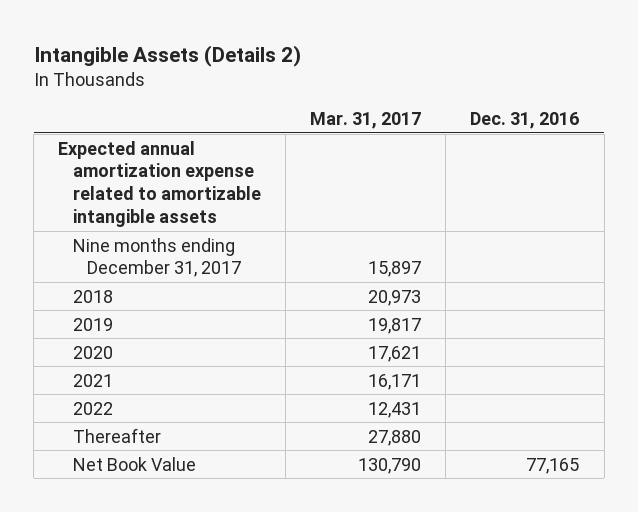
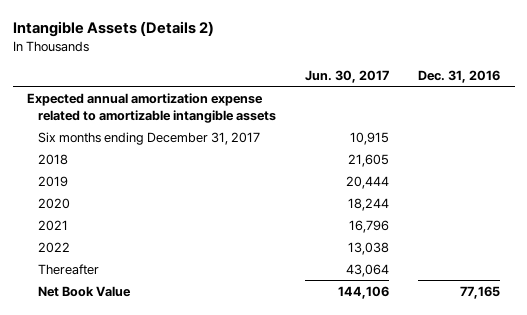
- | Mar. 31, 2017 | Dec. 31, 2016
+ | Jun. 30, 2017 | Dec. 31, 2016
- Nine months ending December 31, 2017 | 15,897 |
+ Six months ending December 31, 2017 | 10,915 |

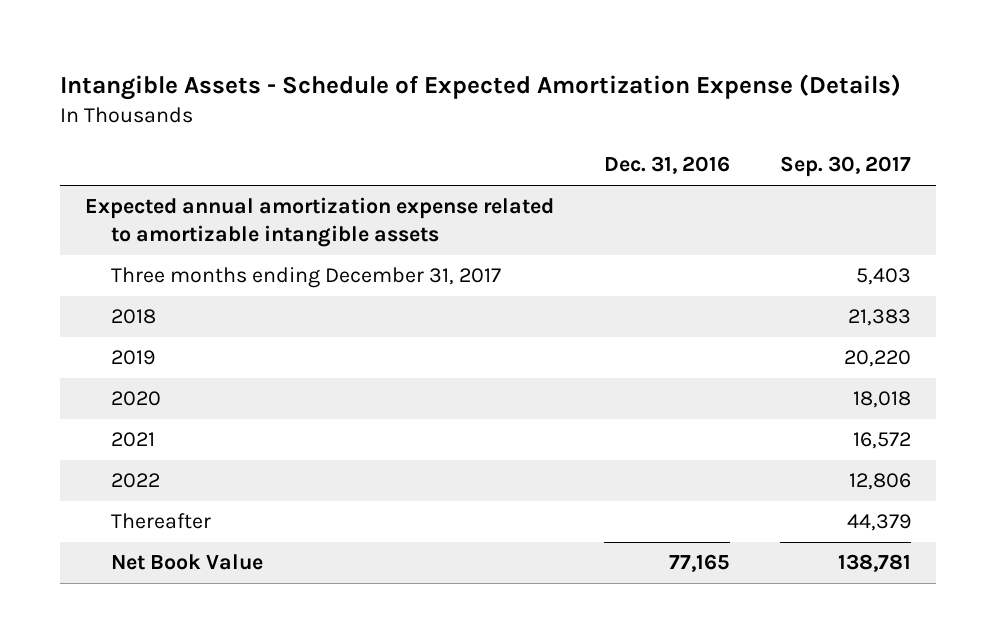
- Intangible Assets (Details 2)
+ Intangible Assets - Schedule of Expected Amortization Expense (Details)
- | Jun. 30, 2017 | Dec. 31, 2016
+ | Dec. 31, 2016 | Sep. 30, 2017
- Six months ending December 31, 2017 | 10,915 |
+ Three months ending December 31, 2017 | | 5,403

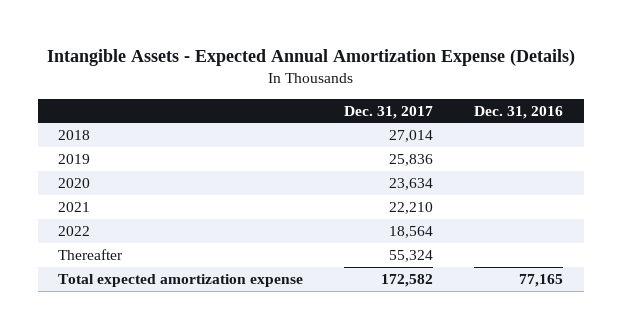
- Intangible Assets - Schedule of Expected Amortization Expense (Details)
+ Intangible Assets - Expected Annual Amortization Expense (Details)
- | Dec. 31, 2016 | Sep. 30, 2017
+ | Dec. 31, 2017 | Dec. 31, 2016
- Expected annual amortization expense related to amortizable intangible assets
- Three months ending December 31, 2017 | | 5,403
- Net Book Value | 77,165 | 138,781
+ Total expected amortization expense | 172,582 | 77,165

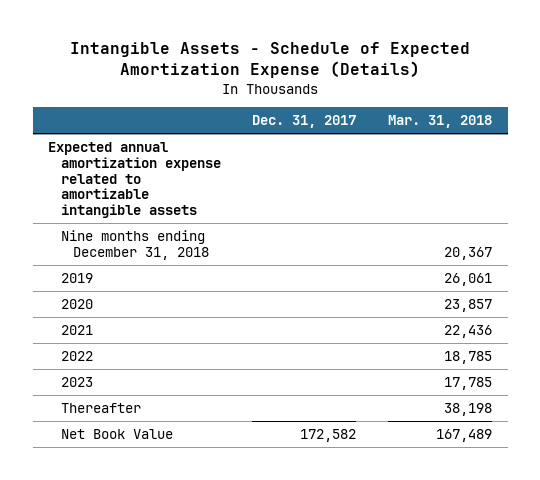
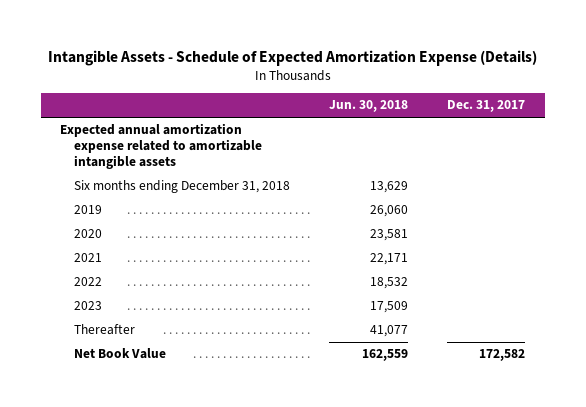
- | Dec. 31, 2017 | Mar. 31, 2018
+ | Jun. 30, 2018 | Dec. 31, 2017
- Nine months ending December 31, 2018 | | 20,367
+ Six months ending December 31, 2018 | 13,629 |

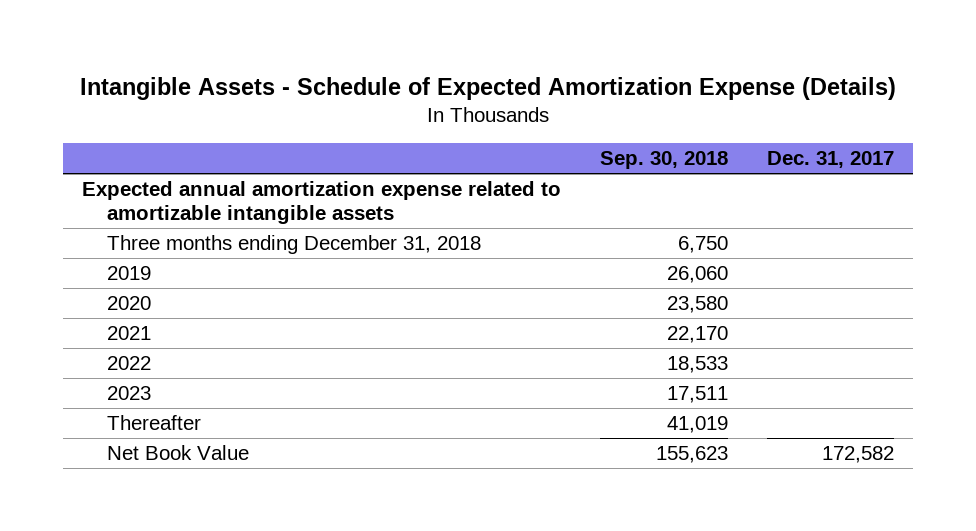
- | Jun. 30, 2018 | Dec. 31, 2017
+ | Sep. 30, 2018 | Dec. 31, 2017
- Six months ending December 31, 2018 | 13,629 |
+ Three months ending December 31, 2018 | 6,750 |

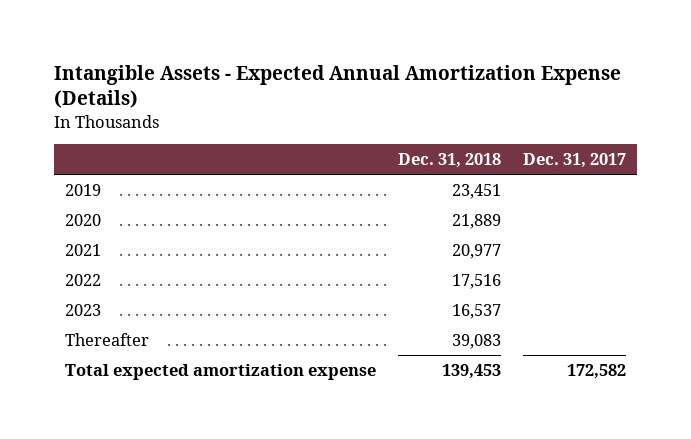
- Intangible Assets - Schedule of Expected Amortization Expense (Details)
+ Intangible Assets - Expected Annual Amortization Expense (Details)
- | Sep. 30, 2018 | Dec. 31, 2017
+ | Dec. 31, 2018 | Dec. 31, 2017
- Expected annual amortization expense related to amortizable intangible assets
- Three months ending December 31, 2018 | 6,750 |
- Net Book Value | 155,623 | 172,582
+ Total expected amortization expense | 139,453 | 172,582

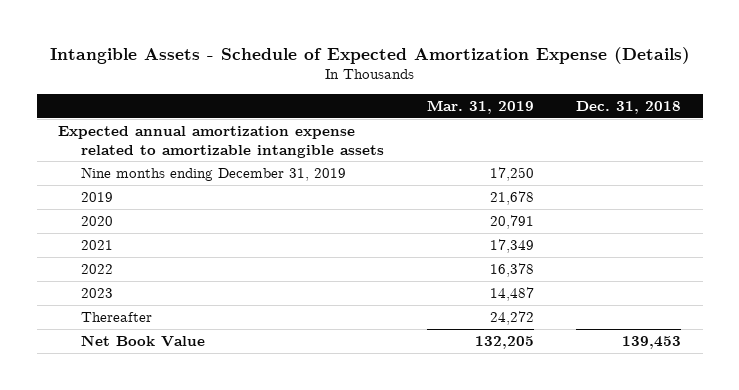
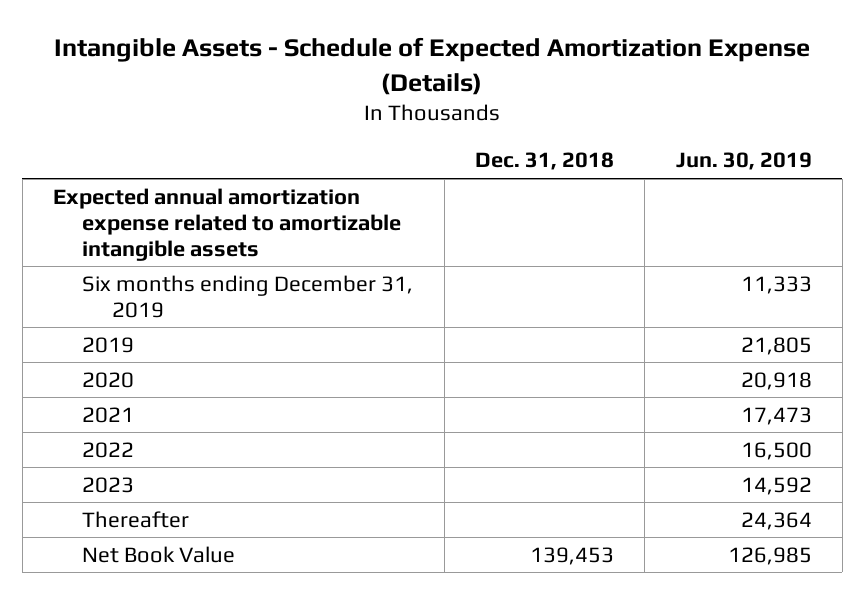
- | Mar. 31, 2019 | Dec. 31, 2018
+ | Dec. 31, 2018 | Jun. 30, 2019
- Nine months ending December 31, 2019 | 17,250 |
+ Six months ending December 31, 2019 | | 11,333

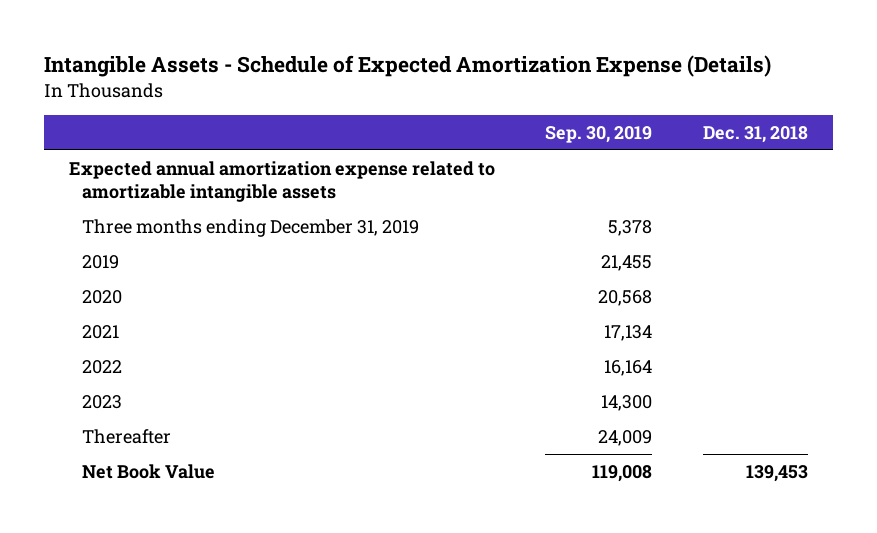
- | Dec. 31, 2018 | Jun. 30, 2019
+ | Sep. 30, 2019 | Dec. 31, 2018
- Six months ending December 31, 2019 | | 11,333
+ Three months ending December 31, 2019 | 5,378 |

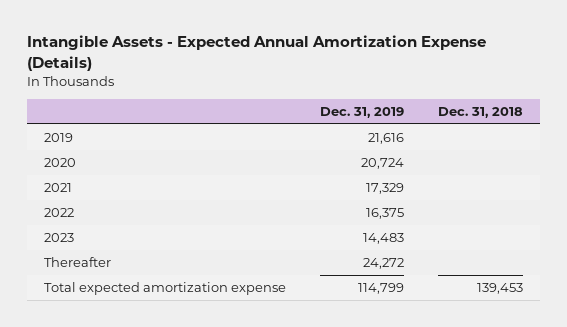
- Intangible Assets - Schedule of Expected Amortization Expense (Details)
+ Intangible Assets - Expected Annual Amortization Expense (Details)
- | Sep. 30, 2019 | Dec. 31, 2018
+ | Dec. 31, 2019 | Dec. 31, 2018
- Expected annual amortization expense related to amortizable intangible assets
- Three months ending December 31, 2019 | 5,378 |
- Net Book Value | 119,008 | 139,453
+ Total expected amortization expense | 114,799 | 139,453

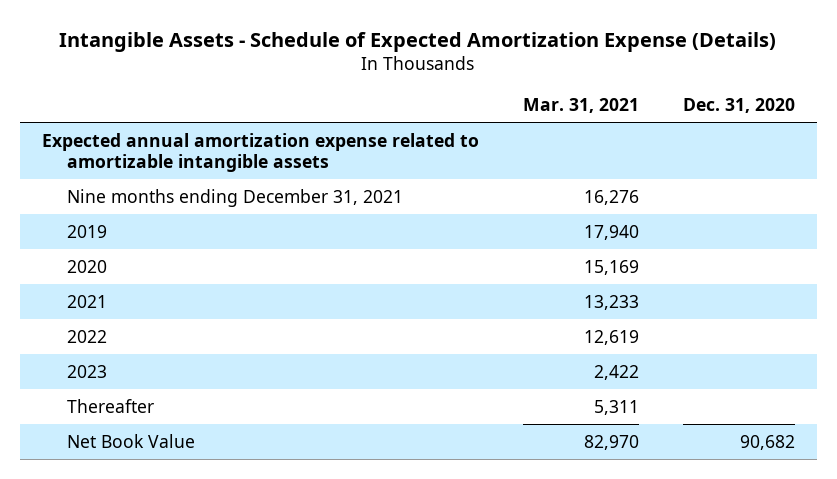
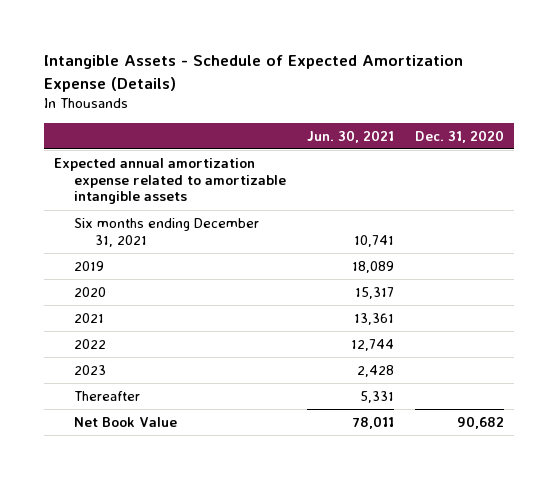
- | Mar. 31, 2021 | Dec. 31, 2020
+ | Jun. 30, 2021 | Dec. 31, 2020
- Nine months ending December 31, 2021 | 16,276 |
+ Six months ending December 31, 2021 | 10,741 |

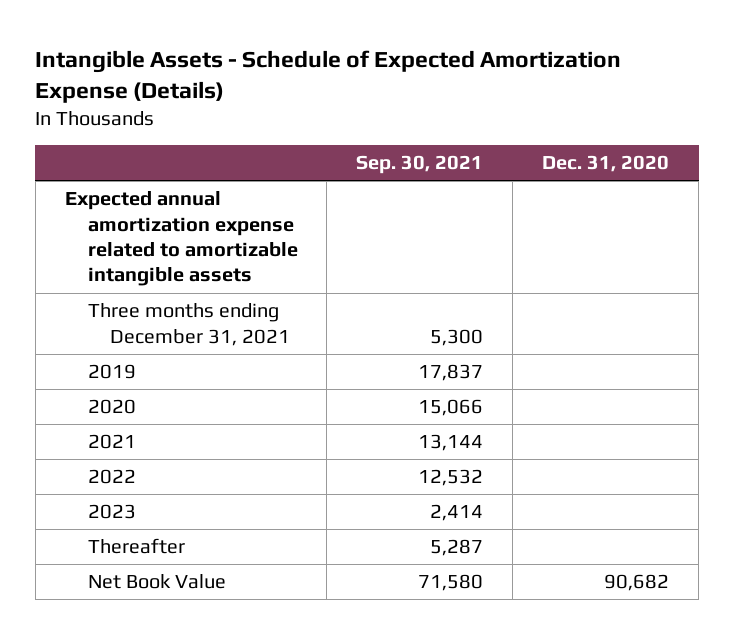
- | Jun. 30, 2021 | Dec. 31, 2020
+ | Sep. 30, 2021 | Dec. 31, 2020
- Six months ending December 31, 2021 | 10,741 |
+ Three months ending December 31, 2021 | 5,300 |

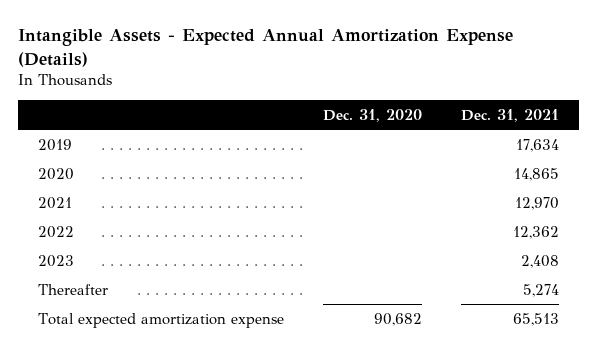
- Intangible Assets - Schedule of Expected Amortization Expense (Details)
+ Intangible Assets - Expected Annual Amortization Expense (Details)
- | Sep. 30, 2021 | Dec. 31, 2020
+ | Dec. 31, 2020 | Dec. 31, 2021
- Expected annual amortization expense related to amortizable intangible assets
- Three months ending December 31, 2021 | 5,300 |
- Net Book Value | 71,580 | 90,682
+ Total expected amortization expense | 90,682 | 65,513

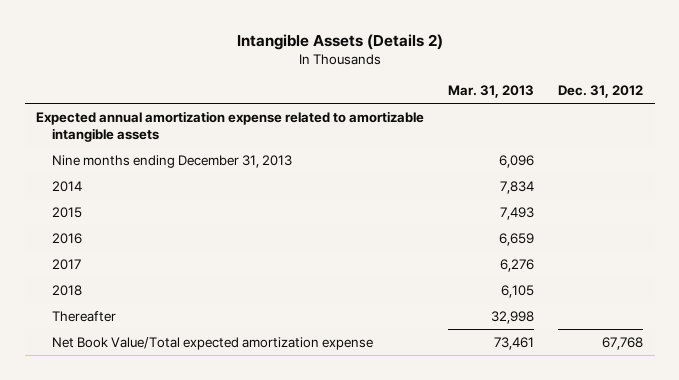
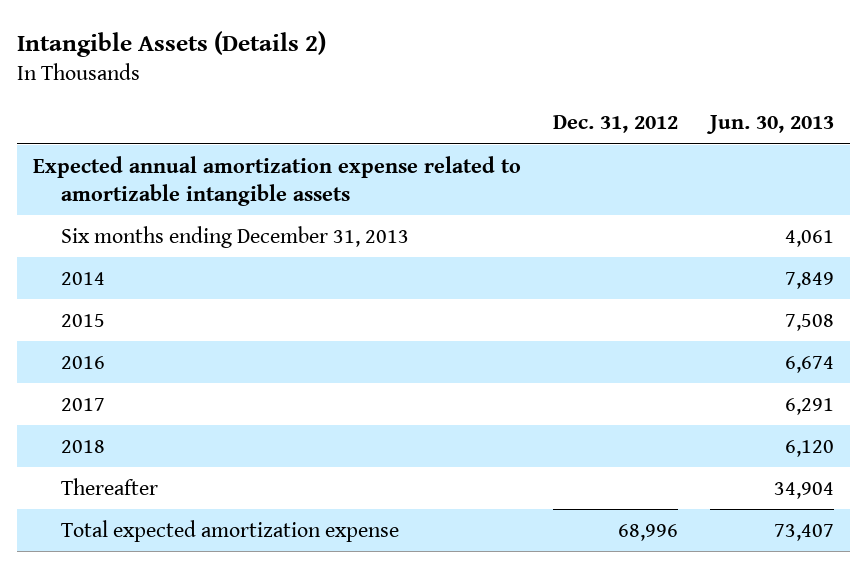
- | Mar. 31, 2013 | Dec. 31, 2012
+ | Dec. 31, 2012 | Jun. 30, 2013
- Nine months ending December 31, 2013 | 6,096 |
+ Six months ending December 31, 2013 | | 4,061
- Net Book Value/Total expected amortization expense | 73,461 | 67,768
+ Total expected amortization expense | 68,996 | 73,407

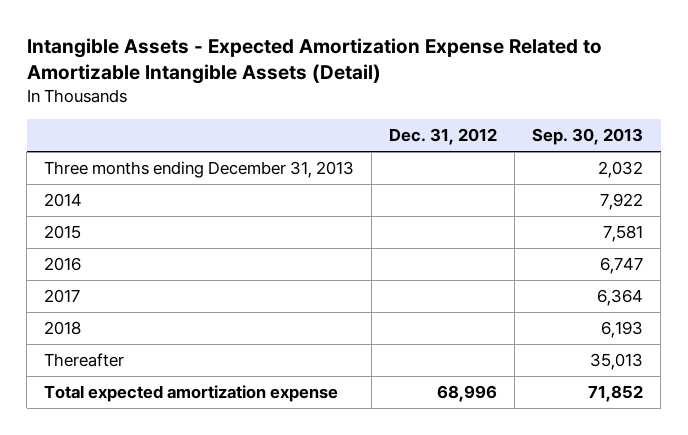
- Intangible Assets (Details 2)
+ Intangible Assets - Expected Amortization Expense Related to Amortizable Intangible Assets (Detail)
- | Dec. 31, 2012 | Jun. 30, 2013
+ | Dec. 31, 2012 | Sep. 30, 2013
- Expected annual amortization expense related to amortizable intangible assets
- Six months ending December 31, 2013 | | 4,061
+ Three months ending December 31, 2013 | | 2,032

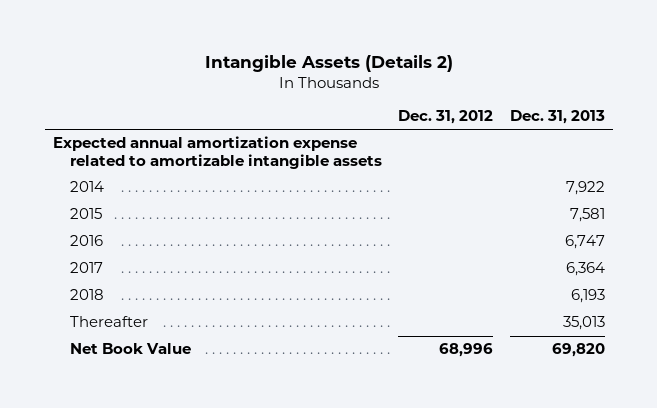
- Intangible Assets - Expected Amortization Expense Related to Amortizable Intangible Assets (Detail)
+ Intangible Assets (Details 2)
- | Dec. 31, 2012 | Sep. 30, 2013
+ | Dec. 31, 2012 | Dec. 31, 2013
- Three months ending December 31, 2013 | | 2,032
+ Expected annual amortization expense related to amortizable intangible assets
- Total expected amortization expense | 68,996 | 71,852
+ Net Book Value | 68,996 | 69,820

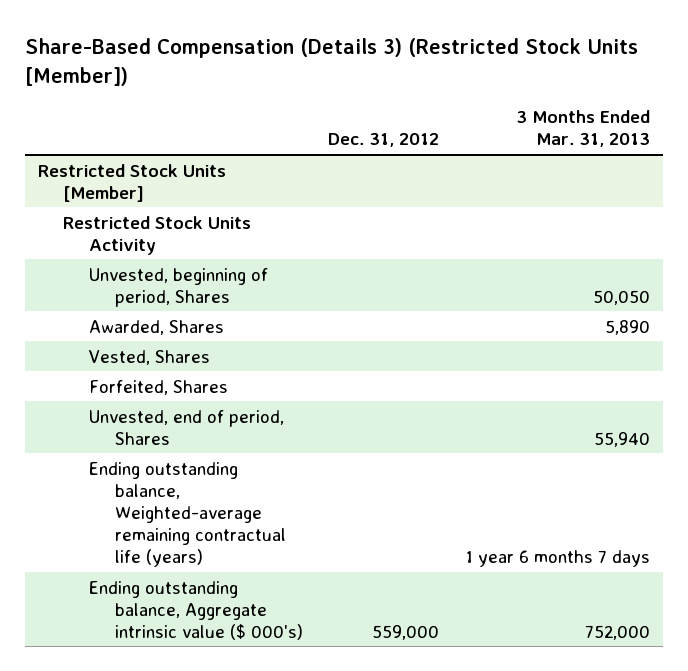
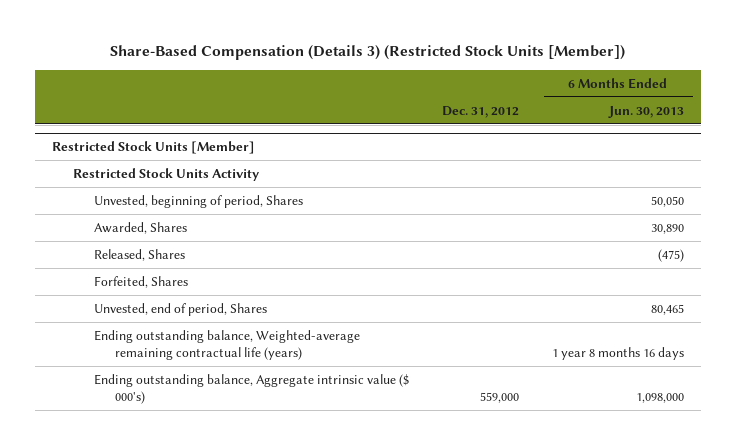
- | Dec. 31, 2012 | 3 Months Ended Mar. 31, 2013
+ | Dec. 31, 2012 | 6 Months Ended Jun. 30, 2013
@ Restricted Stock Units [Member]
- Vested, Shares
+ Released, Shares | | (475)

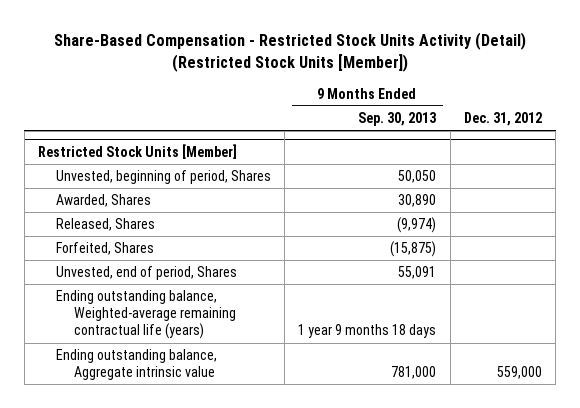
- Share-Based Compensation (Details 3) (Restricted Stock Units [Member])
+ Share-Based Compensation - Restricted Stock Units Activity (Detail) (Restricted Stock Units [Member])
- | Dec. 31, 2012 | 6 Months Ended Jun. 30, 2013
+ | 9 Months Ended Sep. 30, 2013 | Dec. 31, 2012
@ Restricted Stock Units [Member]
- Restricted Stock Units Activity
- Ending outstanding balance, Aggregate intrinsic value ($ 000's) | 559,000 | 1,098,000
+ Ending outstanding balance, Aggregate intrinsic value | 781,000 | 559,000

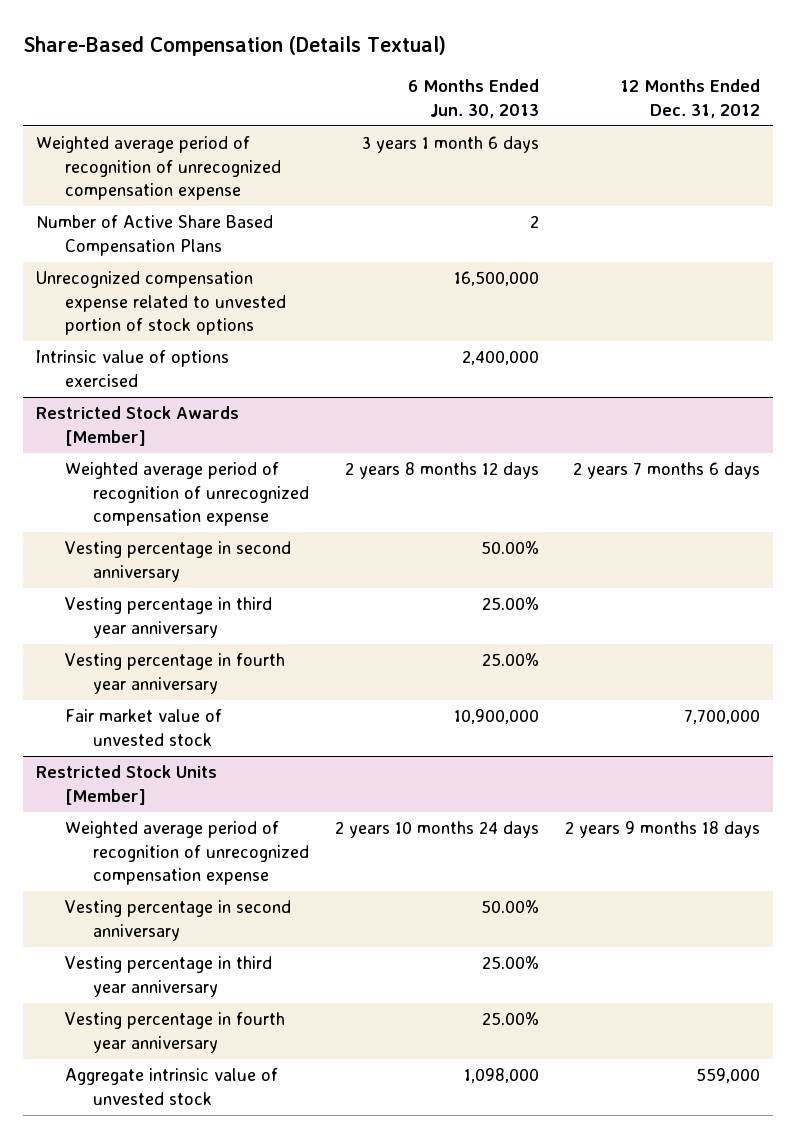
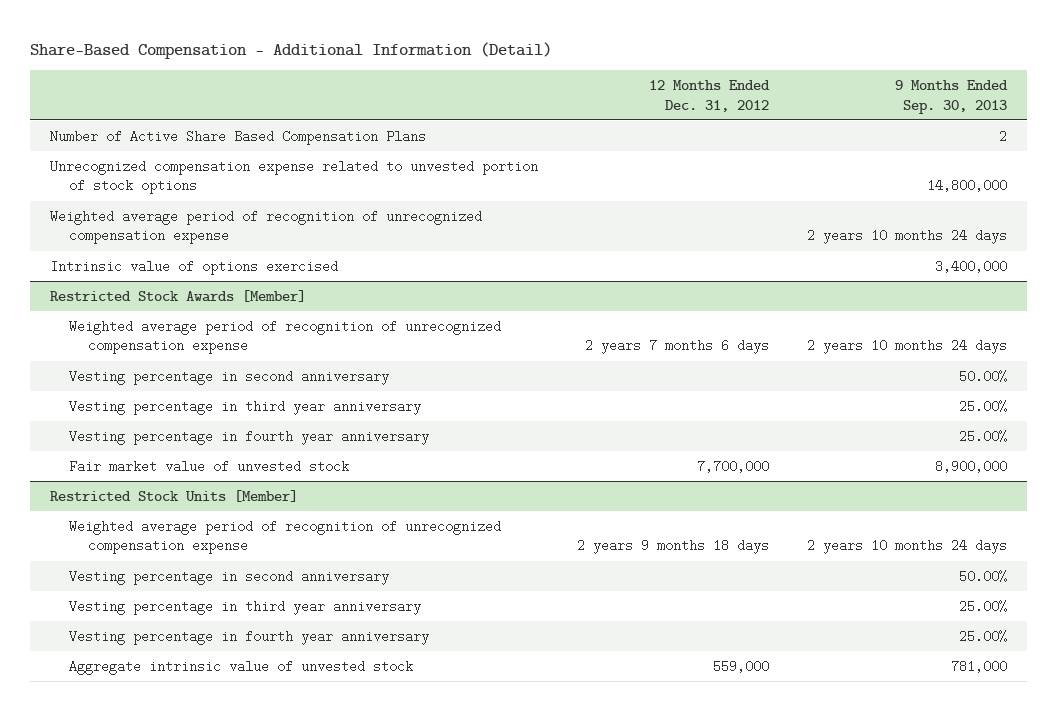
- Share-Based Compensation (Details Textual)
+ Share-Based Compensation - Additional Information (Detail)
- | 6 Months Ended Jun. 30, 2013 | 12 Months Ended Dec. 31, 2012
+ | 12 Months Ended Dec. 31, 2012 | 9 Months Ended Sep. 30, 2013
moved down: Weighted average period of recognition of unrecognized compensation expense | | 2 years 10 months 24 days

